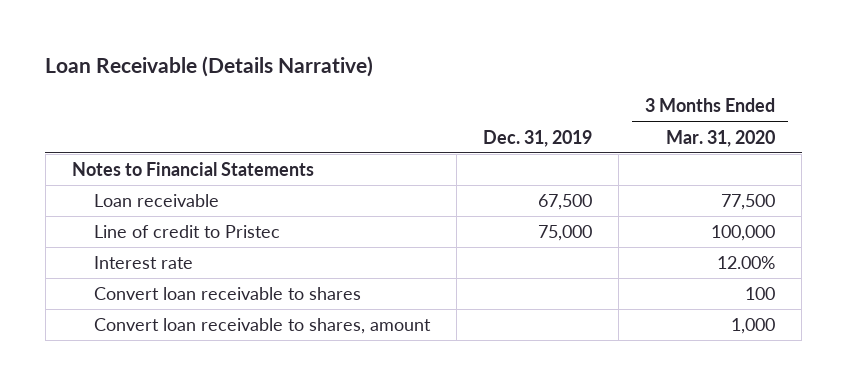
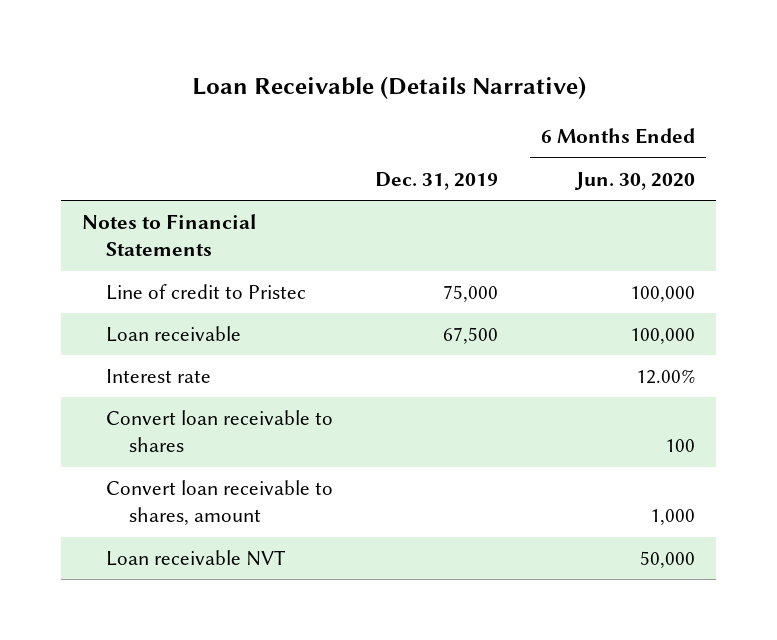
- | Dec. 31, 2019 | 3 Months Ended Mar. 31, 2020
+ | Dec. 31, 2019 | 6 Months Ended Jun. 30, 2020
moved down: Loan receivable | 67,500 | 100,000
+ Loan receivable NVT | | 50,000

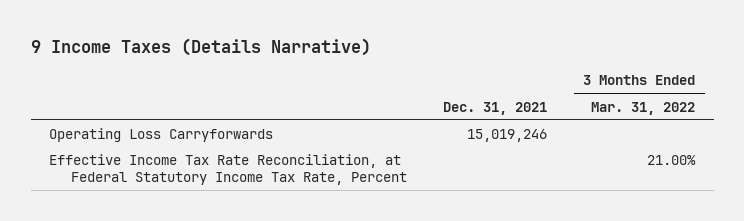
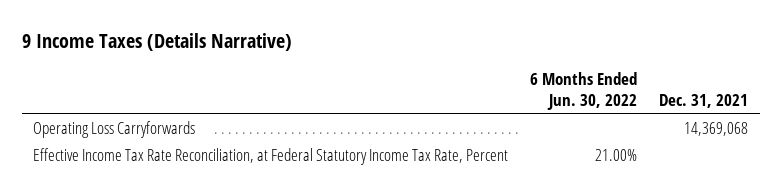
- | Dec. 31, 2021 | 3 Months Ended Mar. 31, 2022
+ | 6 Months Ended Jun. 30, 2022 | Dec. 31, 2021
- Operating Loss Carryforwards | 15,019,246 |
+ Operating Loss Carryforwards | | 14,369,068

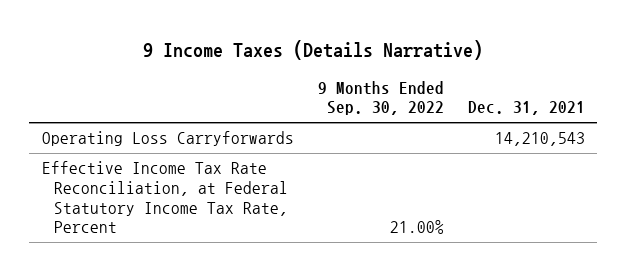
- | 6 Months Ended Jun. 30, 2022 | Dec. 31, 2021
+ | 9 Months Ended Sep. 30, 2022 | Dec. 31, 2021
- Operating Loss Carryforwards | | 14,369,068
+ Operating Loss Carryforwards | | 14,210,543

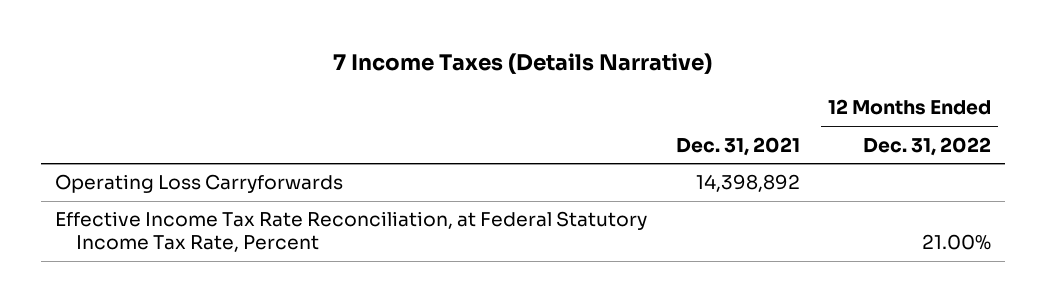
- 9 Income Taxes (Details Narrative)
+ 7 Income Taxes (Details Narrative)
- | 9 Months Ended Sep. 30, 2022 | Dec. 31, 2021
+ | Dec. 31, 2021 | 12 Months Ended Dec. 31, 2022
- Operating Loss Carryforwards | | 14,210,543
+ Operating Loss Carryforwards | 14,398,892 |

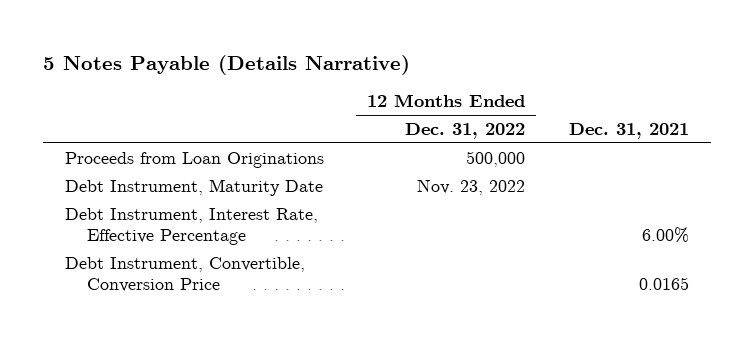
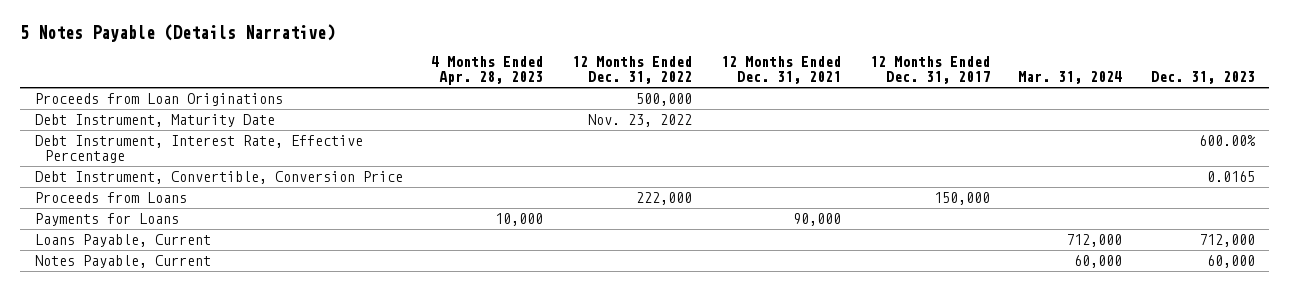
- | 12 Months Ended Dec. 31, 2022 | Dec. 31, 2021
+ | 4 Months Ended Apr. 28, 2023 | 12 Months Ended Dec. 31, 2022 | 12 Months Ended Dec. 31, 2021 | 12 Months Ended Dec. 31, 2017 | Mar. 31, 2024 | Dec. 31, 2023
+ Proceeds from Loans | | 222,000 | | 150,000 | |
+ Payments for Loans | 10,000 | | 90,000 | | |
+ Loans Payable, Current | | | | | 712,000 | 712,000
+ Notes Payable, Current | | | | | 60,000 | 60,000

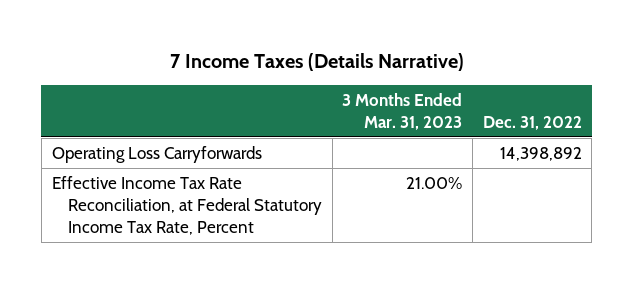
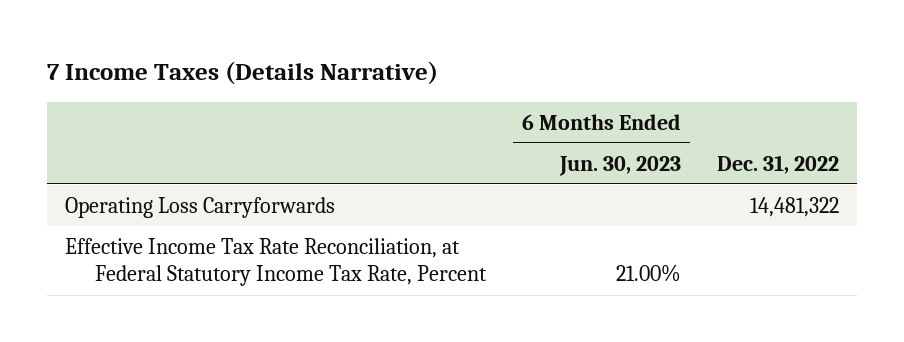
- | 3 Months Ended Mar. 31, 2023 | Dec. 31, 2022
+ | 6 Months Ended Jun. 30, 2023 | Dec. 31, 2022
- Operating Loss Carryforwards | | 14,398,892
+ Operating Loss Carryforwards | | 14,481,322

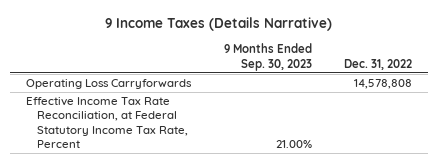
- 7 Income Taxes (Details Narrative)
+ 9 Income Taxes (Details Narrative)
- | 6 Months Ended Jun. 30, 2023 | Dec. 31, 2022
+ | 9 Months Ended Sep. 30, 2023 | Dec. 31, 2022
- Operating Loss Carryforwards | | 14,481,322
+ Operating Loss Carryforwards | | 14,578,808

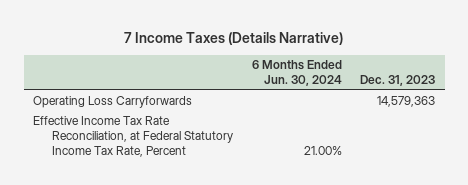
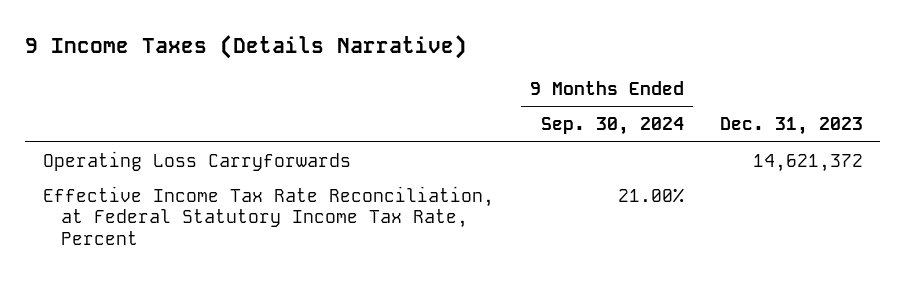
- 7 Income Taxes (Details Narrative)
+ 9 Income Taxes (Details Narrative)
- | 6 Months Ended Jun. 30, 2024 | Dec. 31, 2023
+ | 9 Months Ended Sep. 30, 2024 | Dec. 31, 2023
- Operating Loss Carryforwards | | 14,579,363
+ Operating Loss Carryforwards | | 14,621,372

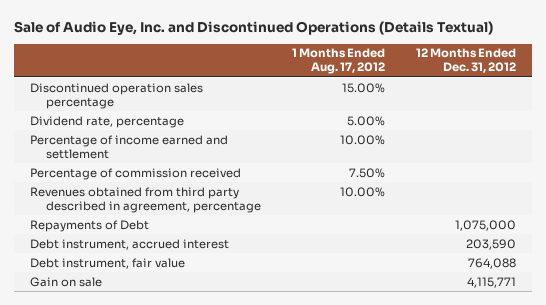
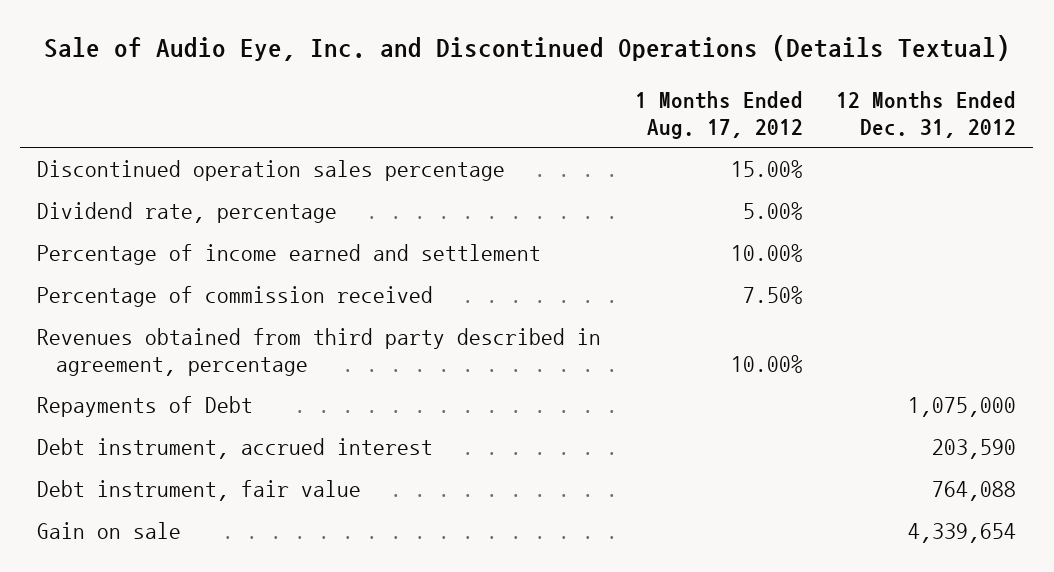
- Gain on sale | | 4,115,771
+ Gain on sale | | 4,339,654

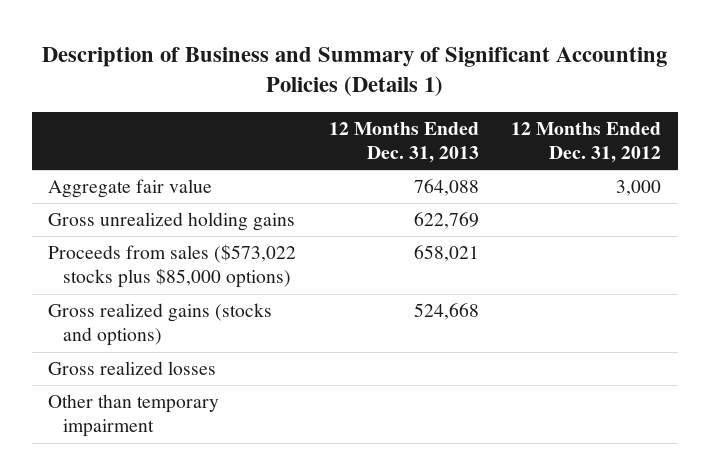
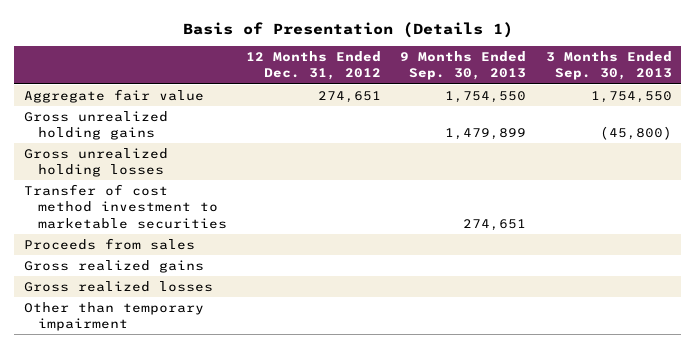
- Description of Business and Summary of Significant Accounting Policies (Details 1)
+ Basis of Presentation (Details 1)
- | 12 Months Ended Dec. 31, 2013 | 12 Months Ended Dec. 31, 2012
+ | 12 Months Ended Dec. 31, 2012 | 9 Months Ended Sep. 30, 2013 | 3 Months Ended Sep. 30, 2013
- Aggregate fair value | 764,088 | 3,000
+ Aggregate fair value | 274,651 | 1,754,550 | 1,754,550
- Proceeds from sales ($573,022 stocks plus $85,000 options) | 658,021 |
- Gross realized gains (stocks and options) | 524,668 |
+ Gross unrealized holding losses
+ Transfer of cost method investment to marketable securities | | 274,651 |
+ Proceeds from sales
+ Gross realized gains

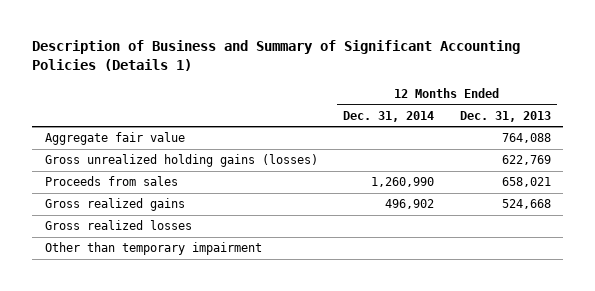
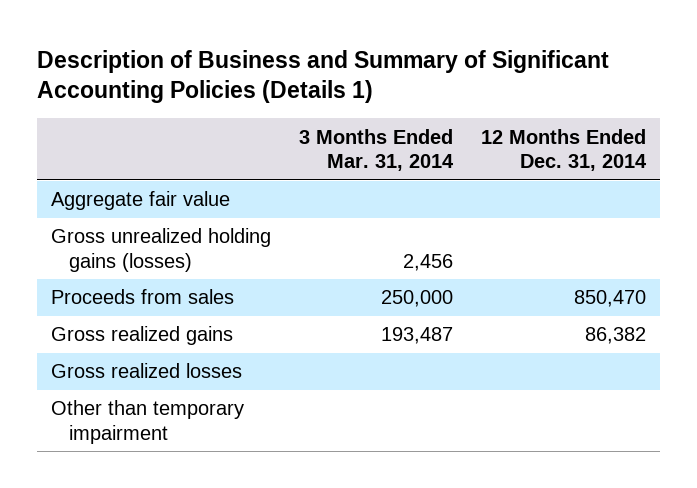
- | 12 Months Ended Dec. 31, 2014 | 12 Months Ended Dec. 31, 2013
+ | 3 Months Ended Mar. 31, 2014 | 12 Months Ended Dec. 31, 2014
- Proceeds from sales | 1,260,990 | 658,021
- Gross realized gains | 496,902 | 524,668
+ Proceeds from sales | 250,000 | 850,470
+ Gross realized gains | 193,487 | 86,382

